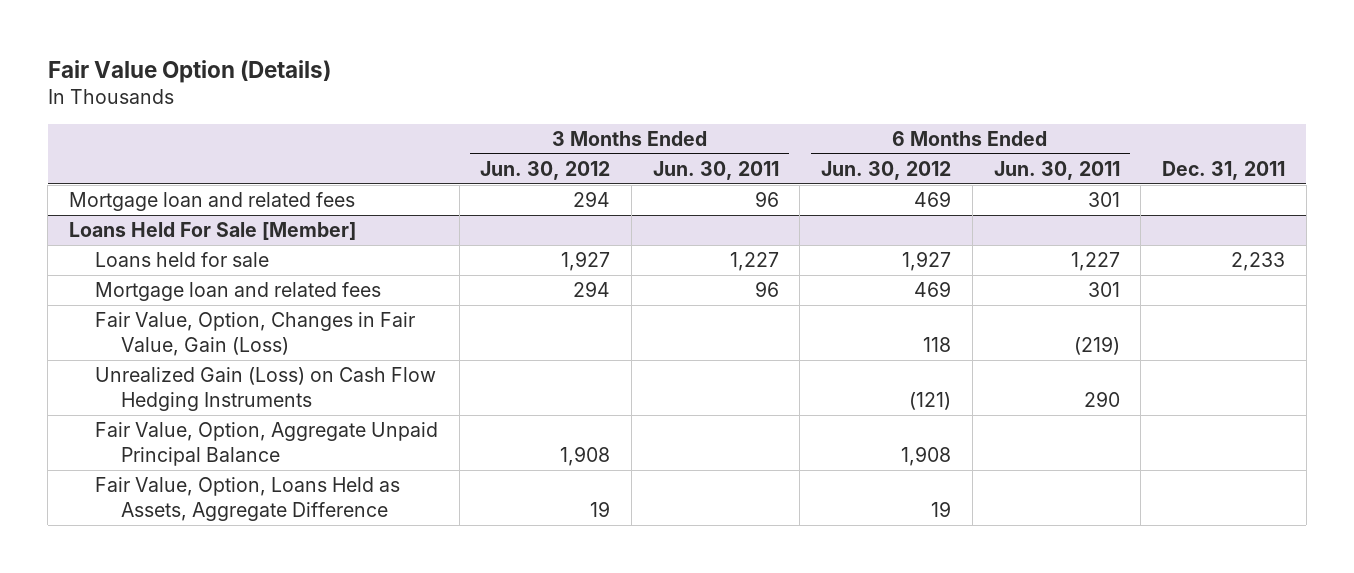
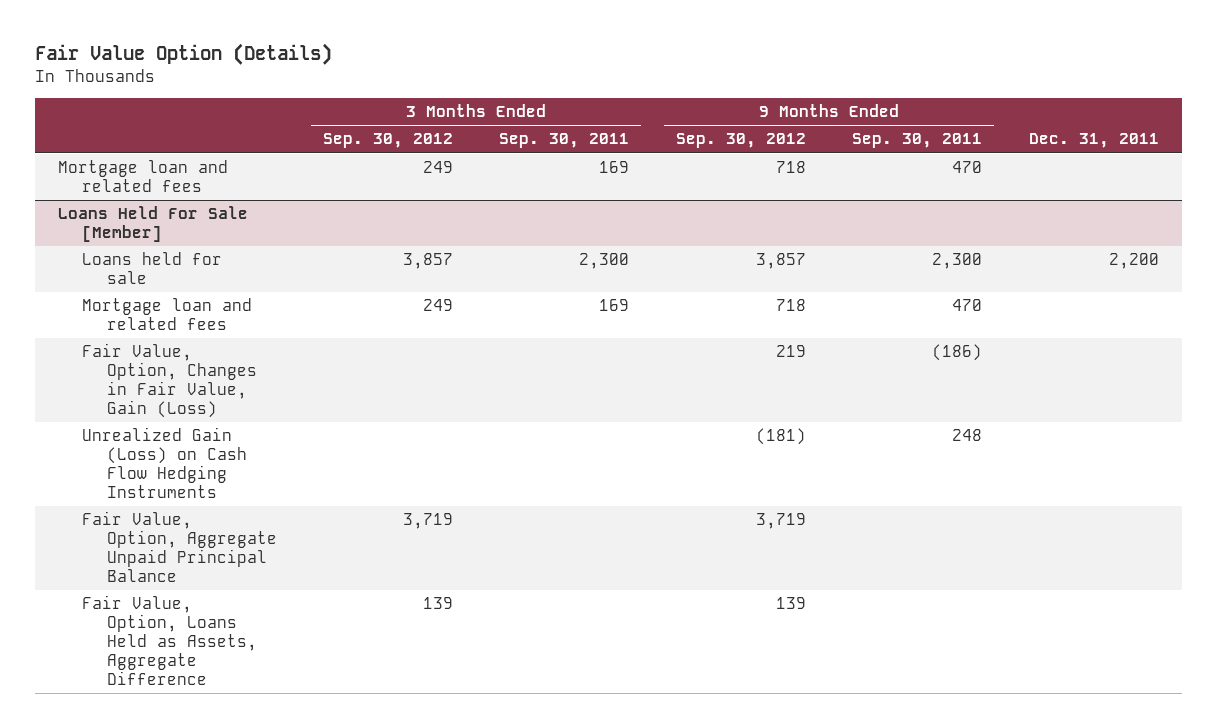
- | 3 Months Ended Jun. 30, 2012 | 3 Months Ended Jun. 30, 2011 | 6 Months Ended Jun. 30, 2012 | 6 Months Ended Jun. 30, 2011 | Dec. 31, 2011
+ | 3 Months Ended Sep. 30, 2012 | 3 Months Ended Sep. 30, 2011 | 9 Months Ended Sep. 30, 2012 | 9 Months Ended Sep. 30, 2011 | Dec. 31, 2011
@ Loans Held For Sale [Member]
- Loans held for sale | 1,927 | 1,227 | 1,927 | 1,227 | 2,233
+ Loans held for sale | 3,857 | 2,300 | 3,857 | 2,300 | 2,200

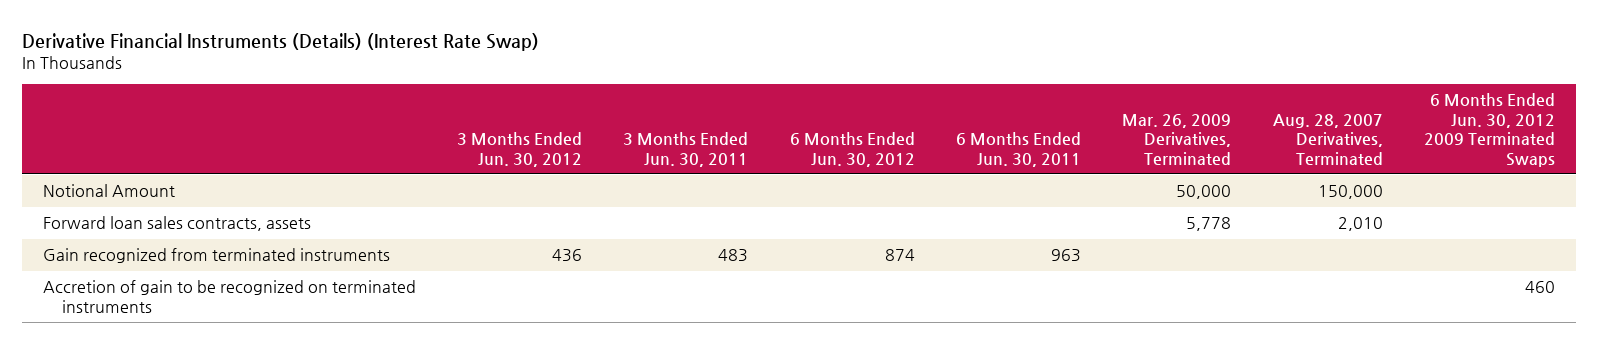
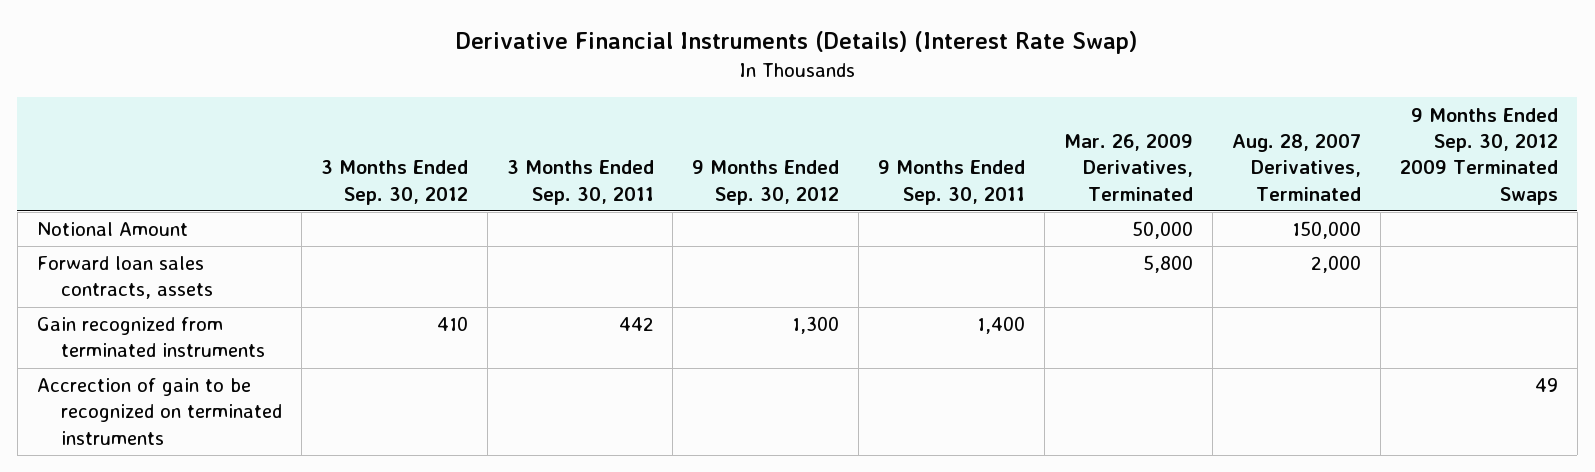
- | 3 Months Ended Jun. 30, 2012 | 3 Months Ended Jun. 30, 2011 | 6 Months Ended Jun. 30, 2012 | 6 Months Ended Jun. 30, 2011 | Mar. 26, 2009 Derivatives, Terminated | Aug. 28, 2007 Derivatives, Terminated | 6 Months Ended Jun. 30, 2012 2009 Terminated Swaps
+ | 3 Months Ended Sep. 30, 2012 | 3 Months Ended Sep. 30, 2011 | 9 Months Ended Sep. 30, 2012 | 9 Months Ended Sep. 30, 2011 | Mar. 26, 2009 Derivatives, Terminated | Aug. 28, 2007 Derivatives, Terminated | 9 Months Ended Sep. 30, 2012 2009 Terminated Swaps
- Forward loan sales contracts, assets | | | | | 5,778 | 2,010 |
+ Forward loan sales contracts, assets | | | | | 5,800 | 2,000 |
- Accretion of gain to be recognized on terminated instruments | | | | | | | 460
+ Accrection of gain to be recognized on terminated instruments | | | | | | | 49

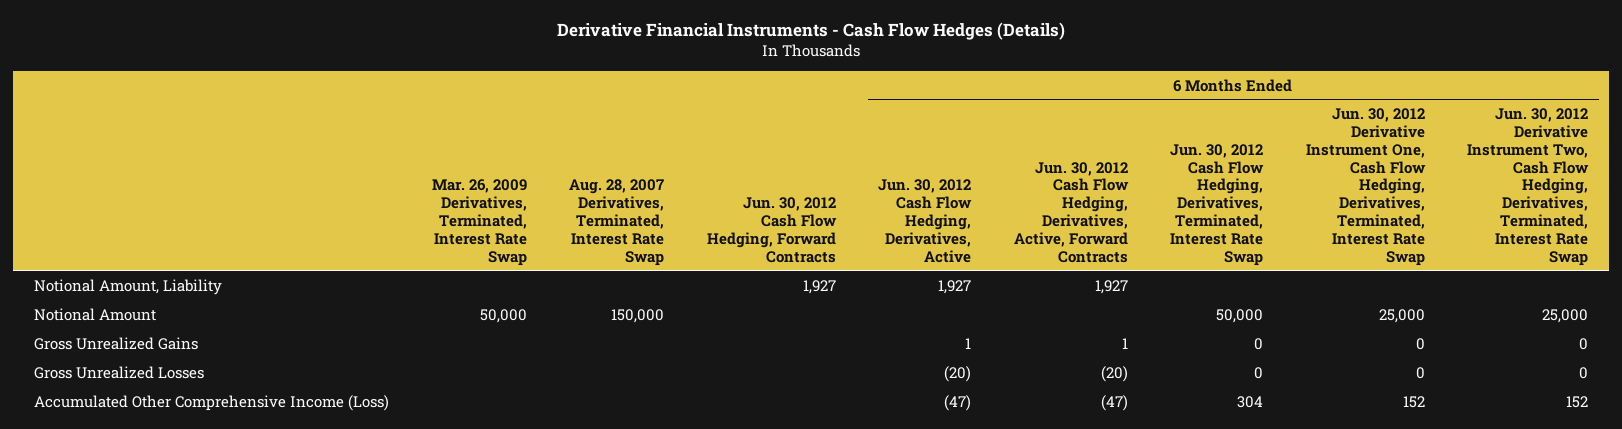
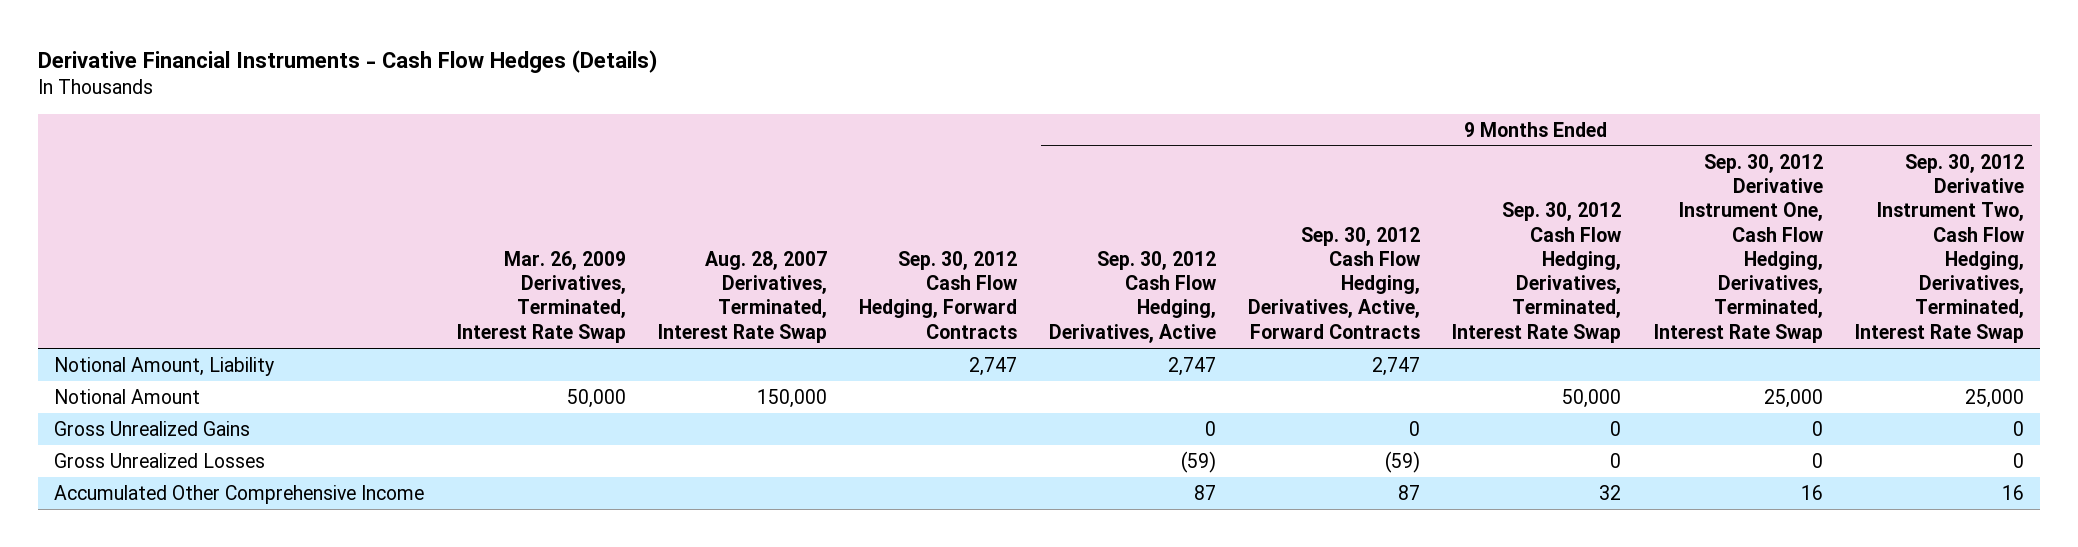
- | Mar. 26, 2009 Derivatives, Terminated, Interest Rate Swap | Aug. 28, 2007 Derivatives, Terminated, Interest Rate Swap | Jun. 30, 2012 Cash Flow Hedging, Forward Contracts | 6 Months Ended Jun. 30, 2012 Cash Flow Hedging, Derivatives, Active | 6 Months Ended Jun. 30, 2012 Cash Flow Hedging, Derivatives, Active, Forward Contracts | 6 Months Ended Jun. 30, 2012 Cash Flow Hedging, Derivatives, Terminated, Interest Rate Swap | 6 Months Ended Jun. 30, 2012 Derivative Instrument One, Cash Flow Hedging, Derivatives, Terminated, Interest Rate Swap | 6 Months Ended Jun. 30, 2012 Derivative Instrument Two, Cash Flow Hedging, Derivatives, Terminated, Interest Rate Swap
+ | Mar. 26, 2009 Derivatives, Terminated, Interest Rate Swap | Aug. 28, 2007 Derivatives, Terminated, Interest Rate Swap | Sep. 30, 2012 Cash Flow Hedging, Forward Contracts | 9 Months Ended Sep. 30, 2012 Cash Flow Hedging, Derivatives, Active | 9 Months Ended Sep. 30, 2012 Cash Flow Hedging, Derivatives, Active, Forward Contracts | 9 Months Ended Sep. 30, 2012 Cash Flow Hedging, Derivatives, Terminated, Interest Rate Swap | 9 Months Ended Sep. 30, 2012 Derivative Instrument One, Cash Flow Hedging, Derivatives, Terminated, Interest Rate Swap | 9 Months Ended Sep. 30, 2012 Derivative Instrument Two, Cash Flow Hedging, Derivatives, Terminated, Interest Rate Swap
- Accumulated Other Comprehensive Income (Loss) | | | | (47) | (47) | 304 | 152 | 152
+ Accumulated Other Comprehensive Income | | | | 87 | 87 | 32 | 16 | 16

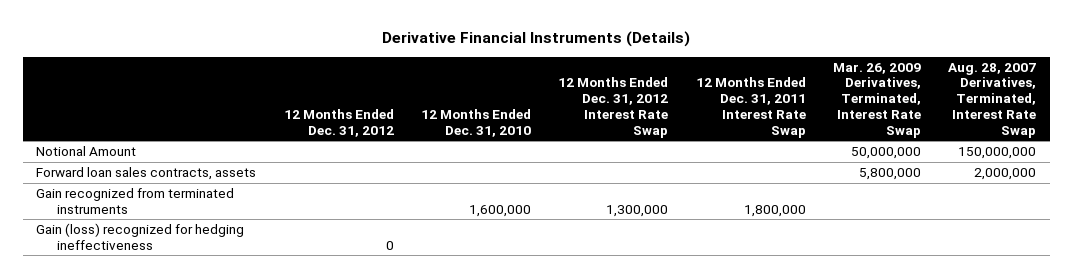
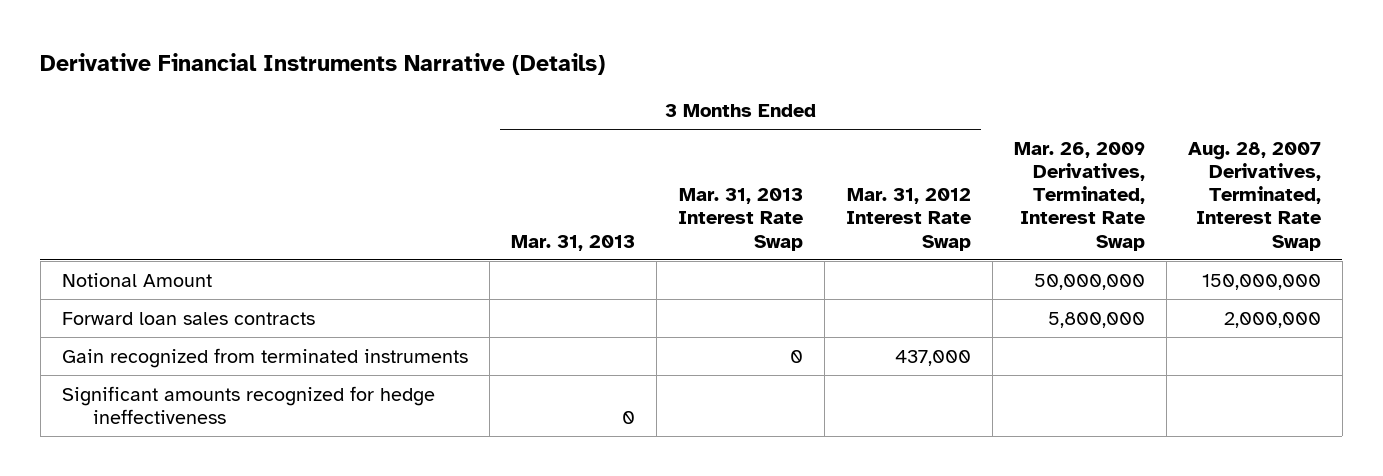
- Derivative Financial Instruments (Details)
+ Derivative Financial Instruments Narrative (Details)
- | 12 Months Ended Dec. 31, 2012 | 12 Months Ended Dec. 31, 2010 | 12 Months Ended Dec. 31, 2012 Interest Rate Swap | 12 Months Ended Dec. 31, 2011 Interest Rate Swap | Mar. 26, 2009 Derivatives, Terminated, Interest Rate Swap | Aug. 28, 2007 Derivatives, Terminated, Interest Rate Swap
+ | 3 Months Ended Mar. 31, 2013 | 3 Months Ended Mar. 31, 2013 Interest Rate Swap | 3 Months Ended Mar. 31, 2012 Interest Rate Swap | Mar. 26, 2009 Derivatives, Terminated, Interest Rate Swap | Aug. 28, 2007 Derivatives, Terminated, Interest Rate Swap
- Forward loan sales contracts, assets | | | | | 5,800,000 | 2,000,000
+ Forward loan sales contracts | | | | 5,800,000 | 2,000,000
- Gain (loss) recognized for hedging ineffectiveness | 0 | | | | |
+ Significant amounts recognized for hedge ineffectiveness | 0 | | | |

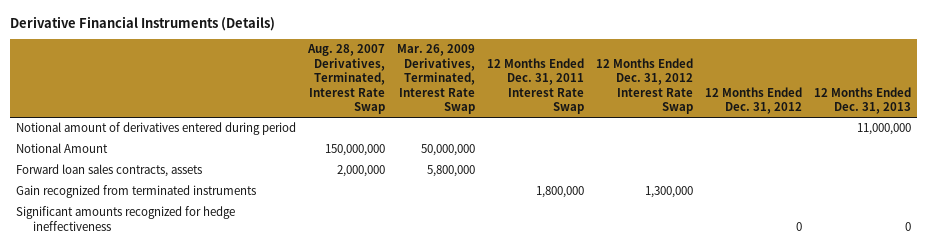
- Derivative Financial Instruments Narrative (Details)
+ Derivative Financial Instruments (Details)
- | 3 Months Ended Mar. 31, 2013 | 3 Months Ended Mar. 31, 2013 Interest Rate Swap | 3 Months Ended Mar. 31, 2012 Interest Rate Swap | Mar. 26, 2009 Derivatives, Terminated, Interest Rate Swap | Aug. 28, 2007 Derivatives, Terminated, Interest Rate Swap
+ | Aug. 28, 2007 Derivatives, Terminated, Interest Rate Swap | Mar. 26, 2009 Derivatives, Terminated, Interest Rate Swap | 12 Months Ended Dec. 31, 2011 Interest Rate Swap | 12 Months Ended Dec. 31, 2012 Interest Rate Swap | 12 Months Ended Dec. 31, 2012 | 12 Months Ended Dec. 31, 2013
+ Notional amount of derivatives entered during period | | | | | | 11,000,000
- Forward loan sales contracts | | | | 5,800,000 | 2,000,000
+ Forward loan sales contracts, assets | 2,000,000 | 5,800,000 | | | |

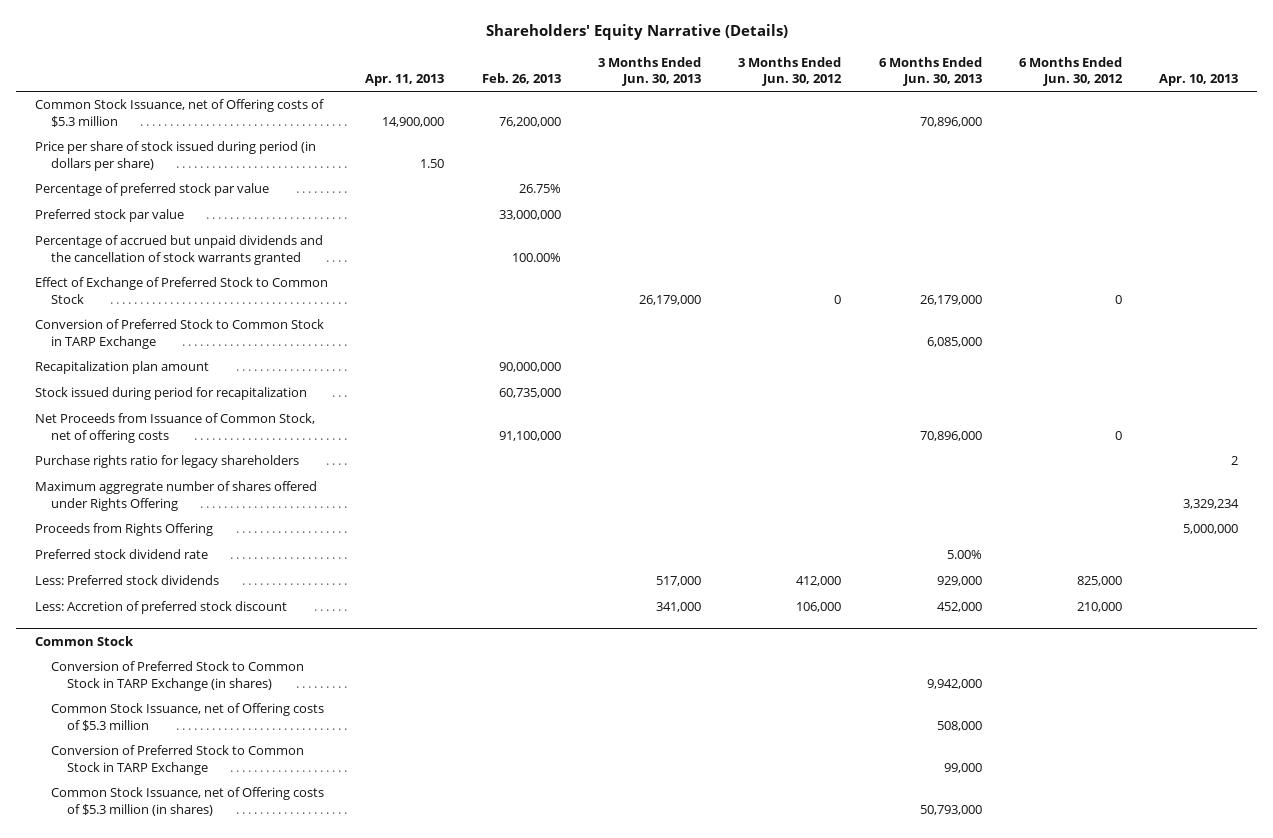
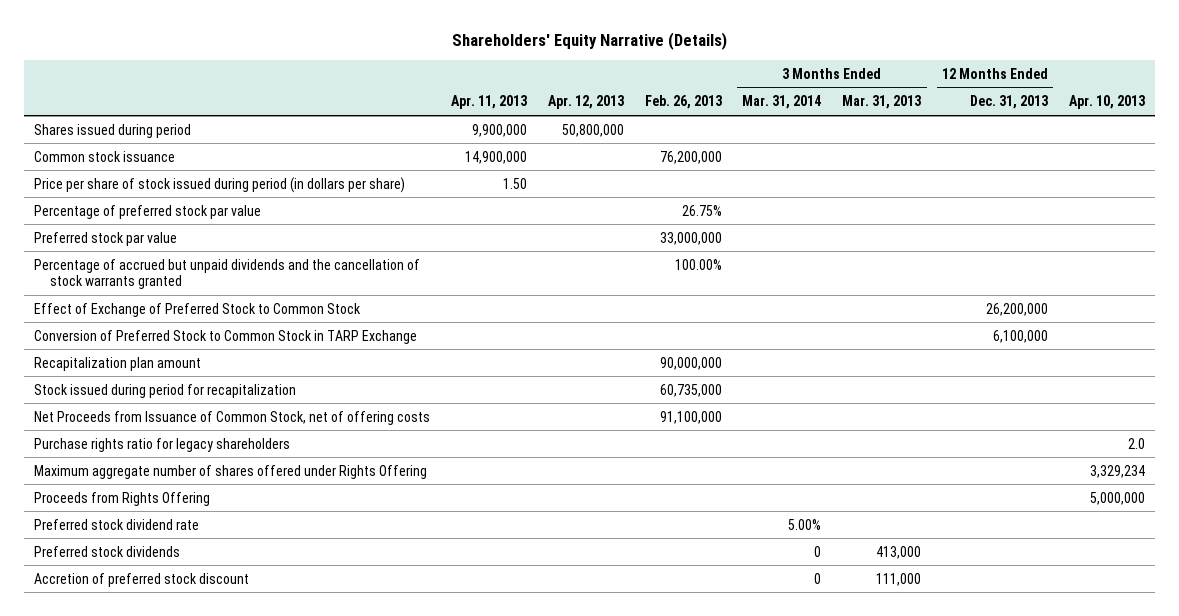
- | Apr. 11, 2013 | Feb. 26, 2013 | 3 Months Ended Jun. 30, 2013 | 3 Months Ended Jun. 30, 2012 | 6 Months Ended Jun. 30, 2013 | 6 Months Ended Jun. 30, 2012 | Apr. 10, 2013
+ | Apr. 11, 2013 | Apr. 12, 2013 | Feb. 26, 2013 | 3 Months Ended Mar. 31, 2014 | 3 Months Ended Mar. 31, 2013 | 12 Months Ended Dec. 31, 2013 | Apr. 10, 2013
- Common Stock Issuance, net of Offering costs of $5.3 million | 14,900,000 | 76,200,000 | | | 70,896,000 | |
+ Shares issued during period | 9,900,000 | 50,800,000 | | | | |
+ Common stock issuance | 14,900,000 | | 76,200,000 | | | |
- Purchase rights ratio for legacy shareholders | | | | | | | 2
- Maximum aggregrate number of shares offered under Rights Offering | | | | | | | 3,329,234
+ Purchase rights ratio for legacy shareholders | | | | | | | 2.0
+ Maximum aggregate number of shares offered under Rights Offering | | | | | | | 3,329,234
- Less: Preferred stock dividends | | | 517,000 | 412,000 | 929,000 | 825,000 |
- Less: Accretion of preferred stock discount | | | 341,000 | 106,000 | 452,000 | 210,000 |
- Common Stock
- Conversion of Preferred Stock to Common Stock in TARP Exchange (in shares) | | | | | 9,942,000 | |
- Common Stock Issuance, net of Offering costs of $5.3 million | | | | | 508,000 | |
- Conversion of Preferred Stock to Common Stock in TARP Exchange | | | | | 99,000 | |
- Common Stock Issuance, net of Offering costs of $5.3 million (in shares) | | | | | 50,793,000 | |
+ Preferred stock dividends | | | | 0 | 413,000 | |
+ Accretion of preferred stock discount | | | | 0 | 111,000 | |

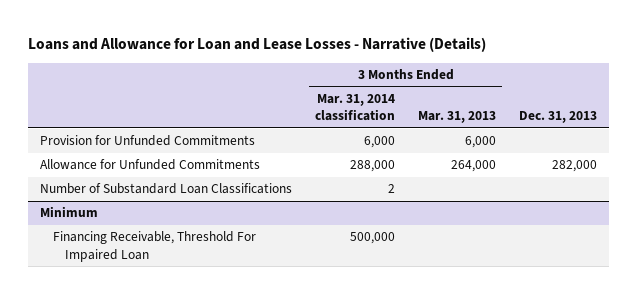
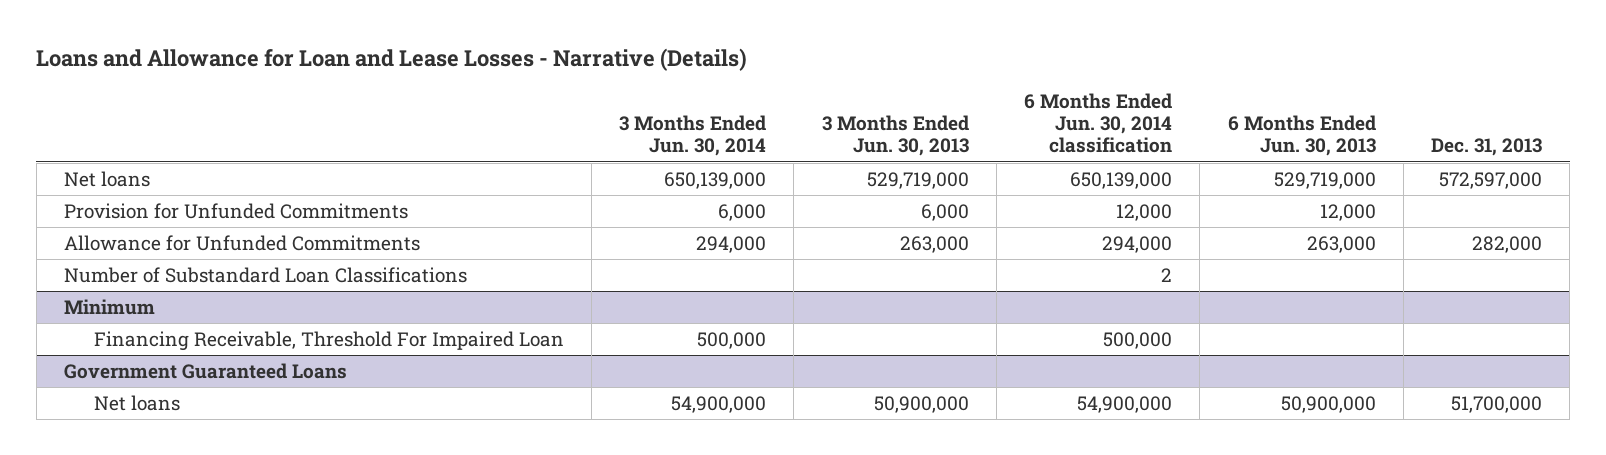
- | 3 Months Ended Mar. 31, 2014 classification | 3 Months Ended Mar. 31, 2013 | Dec. 31, 2013
+ | 3 Months Ended Jun. 30, 2014 | 3 Months Ended Jun. 30, 2013 | 6 Months Ended Jun. 30, 2014 classification | 6 Months Ended Jun. 30, 2013 | Dec. 31, 2013
+ Net loans | 650,139,000 | 529,719,000 | 650,139,000 | 529,719,000 | 572,597,000
+ Government Guaranteed Loans
+ Net loans | 54,900,000 | 50,900,000 | 54,900,000 | 50,900,000 | 51,700,000

